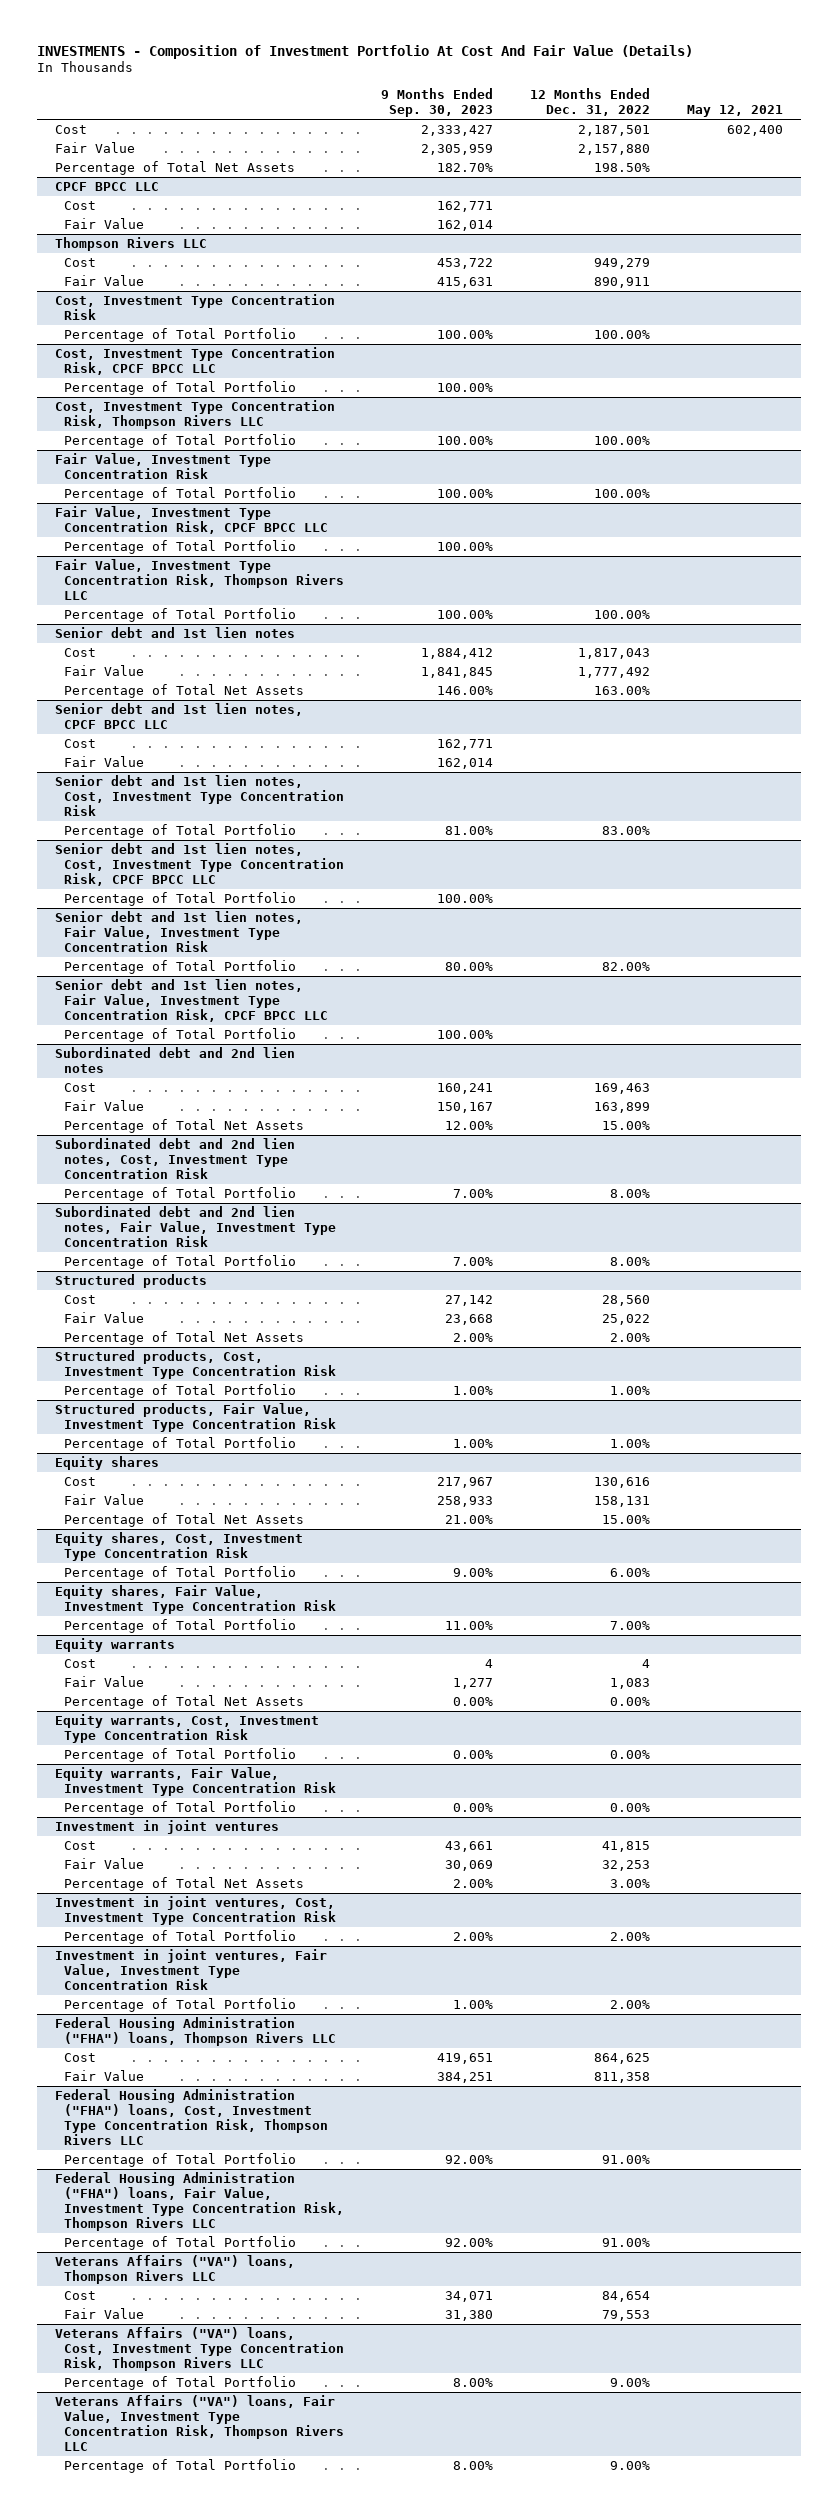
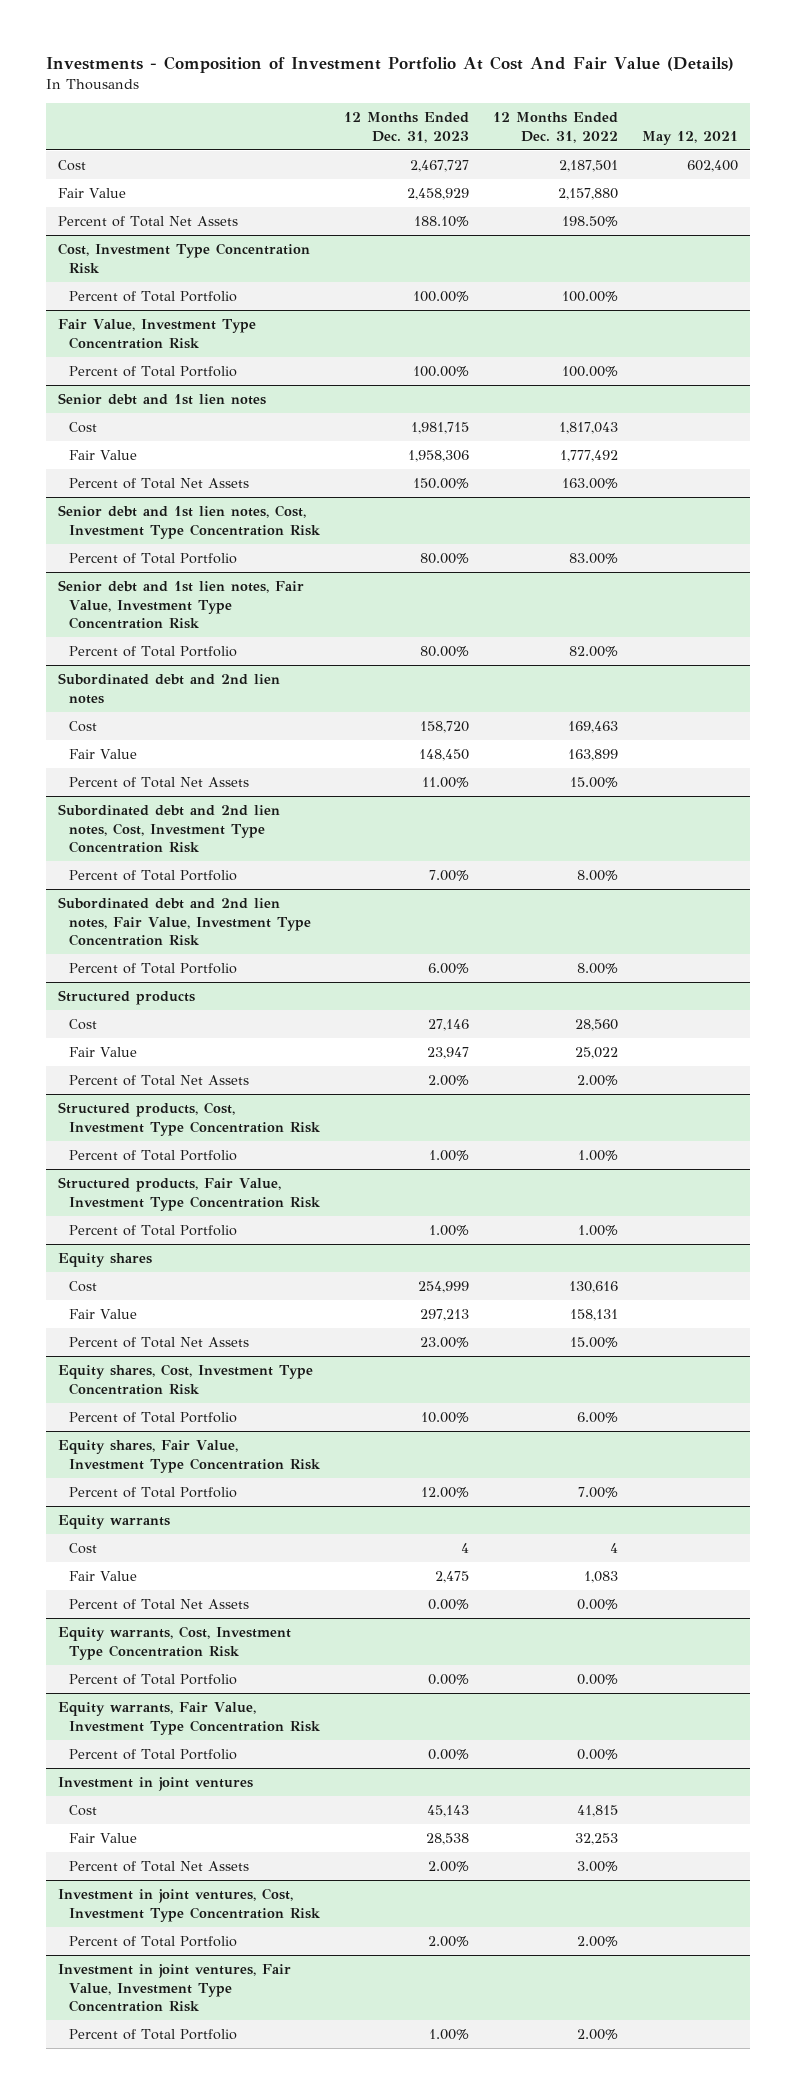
- INVESTMENTS - Composition of Investment Portfolio At Cost And Fair Value (Details)
+ Investments - Composition of Investment Portfolio At Cost And Fair Value (Details)
- | 9 Months Ended Sep. 30, 2023 | 12 Months Ended Dec. 31, 2022 | May 12, 2021
+ | 12 Months Ended Dec. 31, 2023 | 12 Months Ended Dec. 31, 2022 | May 12, 2021
- Percentage of Total Net Assets | 182.70% | 198.50% |
- CPCF BPCC LLC
- Cost | 162,771 | |
- Fair Value | 162,014 | |
- Thompson Rivers LLC
- Cost | 453,722 | 949,279 |
- Fair Value | 415,631 | 890,911 |
+ Percent of Total Net Assets | 188.10% | 198.50% |
@ Cost, Investment Type Concentration Risk
- Percentage of Total Portfolio | 100.00% | 100.00% |
- Cost, Investment Type Concentration Risk, CPCF BPCC LLC
- Percentage of Total Portfolio | 100.00% | |
- Cost, Investment Type Concentration Risk, Thompson Rivers LLC
- Percentage of Total Portfolio | 100.00% | 100.00% |
@ Cost, Investment Type Concentration Risk
+ Percent of Total Portfolio | 100.00% | 100.00% |
@ Fair Value, Investment Type Concentration Risk
- Percentage of Total Portfolio | 100.00% | 100.00% |
- Fair Value, Investment Type Concentration Risk, CPCF BPCC LLC
- Percentage of Total Portfolio | 100.00% | |
- Fair Value, Investment Type Concentration Risk, Thompson Rivers LLC
- Percentage of Total Portfolio | 100.00% | 100.00% |
@ Fair Value, Investment Type Concentration Risk
+ Percent of Total Portfolio | 100.00% | 100.00% |
@ Senior debt and 1st lien notes
- Percentage of Total Net Assets | 146.00% | 163.00% |
- Senior debt and 1st lien notes, CPCF BPCC LLC
- Cost | 162,771 | |
- Fair Value | 162,014 | |
@ Senior debt and 1st lien notes
+ Percent of Total Net Assets | 150.00% | 163.00% |
@ Senior debt and 1st lien notes, Cost, Investment Type Concentration Risk
- Percentage of Total Portfolio | 81.00% | 83.00% |
- Senior debt and 1st lien notes, Cost, Investment Type Concentration Risk, CPCF BPCC LLC
- Percentage of Total Portfolio | 100.00% | |
@ Senior debt and 1st lien notes, Cost, Investment Type Concentration Risk
+ Percent of Total Portfolio | 80.00% | 83.00% |
@ Senior debt and 1st lien notes, Fair Value, Investment Type Concentration Risk
- Percentage of Total Portfolio | 80.00% | 82.00% |
- Senior debt and 1st lien notes, Fair Value, Investment Type Concentration Risk, CPCF BPCC LLC
- Percentage of Total Portfolio | 100.00% | |
@ Senior debt and 1st lien notes, Fair Value, Investment Type Concentration Risk
+ Percent of Total Portfolio | 80.00% | 82.00% |
@ Subordinated debt and 2nd lien notes
- Percentage of Total Net Assets | 12.00% | 15.00% |
+ Percent of Total Net Assets | 11.00% | 15.00% |
@ Subordinated debt and 2nd lien notes, Cost, Investment Type Concentration Risk
- Percentage of Total Portfolio | 7.00% | 8.00% |
+ Percent of Total Portfolio | 7.00% | 8.00% |
@ Subordinated debt and 2nd lien notes, Fair Value, Investment Type Concentration Risk
- Percentage of Total Portfolio | 7.00% | 8.00% |
+ Percent of Total Portfolio | 6.00% | 8.00% |
@ Structured products
- Percentage of Total Net Assets | 2.00% | 2.00% |
+ Percent of Total Net Assets | 2.00% | 2.00% |
@ Structured products, Cost, Investment Type Concentration Risk
- Percentage of Total Portfolio | 1.00% | 1.00% |
+ Percent of Total Portfolio | 1.00% | 1.00% |
@ Structured products, Fair Value, Investment Type Concentration Risk
- Percentage of Total Portfolio | 1.00% | 1.00% |
+ Percent of Total Portfolio | 1.00% | 1.00% |
@ Equity shares
- Percentage of Total Net Assets | 21.00% | 15.00% |
+ Percent of Total Net Assets | 23.00% | 15.00% |
@ Equity shares, Cost, Investment Type Concentration Risk
- Percentage of Total Portfolio | 9.00% | 6.00% |
+ Percent of Total Portfolio | 10.00% | 6.00% |
@ Equity shares, Fair Value, Investment Type Concentration Risk
- Percentage of Total Portfolio | 11.00% | 7.00% |
+ Percent of Total Portfolio | 12.00% | 7.00% |
@ Equity warrants
- Percentage of Total Net Assets | 0.00% | 0.00% |
+ Percent of Total Net Assets | 0.00% | 0.00% |
@ Equity warrants, Cost, Investment Type Concentration Risk
- Percentage of Total Portfolio | 0.00% | 0.00% |
+ Percent of Total Portfolio | 0.00% | 0.00% |
@ Equity warrants, Fair Value, Investment Type Concentration Risk
- Percentage of Total Portfolio | 0.00% | 0.00% |
+ Percent of Total Portfolio | 0.00% | 0.00% |
@ Investment in joint ventures
- Percentage of Total Net Assets | 2.00% | 3.00% |
+ Percent of Total Net Assets | 2.00% | 3.00% |
@ Investment in joint ventures, Cost, Investment Type Concentration Risk
- Percentage of Total Portfolio | 2.00% | 2.00% |
+ Percent of Total Portfolio | 2.00% | 2.00% |
@ Investment in joint ventures, Fair Value, Investment Type Concentration Risk
- Percentage of Total Portfolio | 1.00% | 2.00% |
- Federal Housing Administration ("FHA") loans, Thompson Rivers LLC
- Cost | 419,651 | 864,625 |
- Fair Value | 384,251 | 811,358 |
- Federal Housing Administration ("FHA") loans, Cost, Investment Type Concentration Risk, Thompson Rivers LLC
- Percentage of Total Portfolio | 92.00% | 91.00% |
- Federal Housing Administration ("FHA") loans, Fair Value, Investment Type Concentration Risk, Thompson Rivers LLC
- Percentage of Total Portfolio | 92.00% | 91.00% |
- Veterans Affairs ("VA") loans, Thompson Rivers LLC
- Cost | 34,071 | 84,654 |
- Fair Value | 31,380 | 79,553 |
- Veterans Affairs ("VA") loans, Cost, Investment Type Concentration Risk, Thompson Rivers LLC
- Percentage of Total Portfolio | 8.00% | 9.00% |
- Veterans Affairs ("VA") loans, Fair Value, Investment Type Concentration Risk, Thompson Rivers LLC
- Percentage of Total Portfolio | 8.00% | 9.00% |
@ Investment in joint ventures, Fair Value, Investment Type Concentration Risk
+ Percent of Total Portfolio | 1.00% | 2.00% |

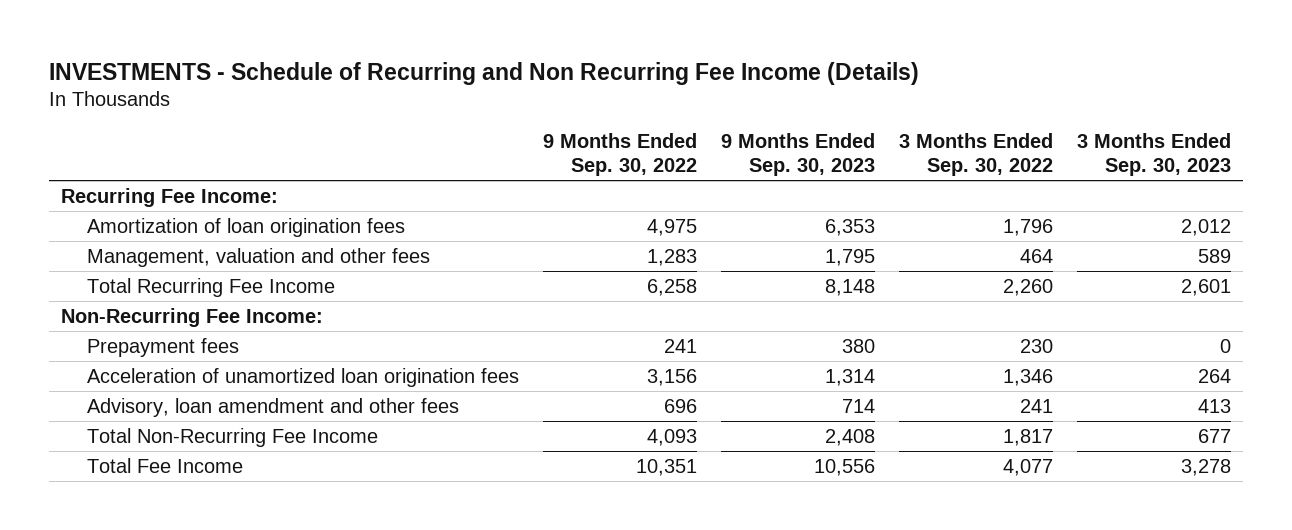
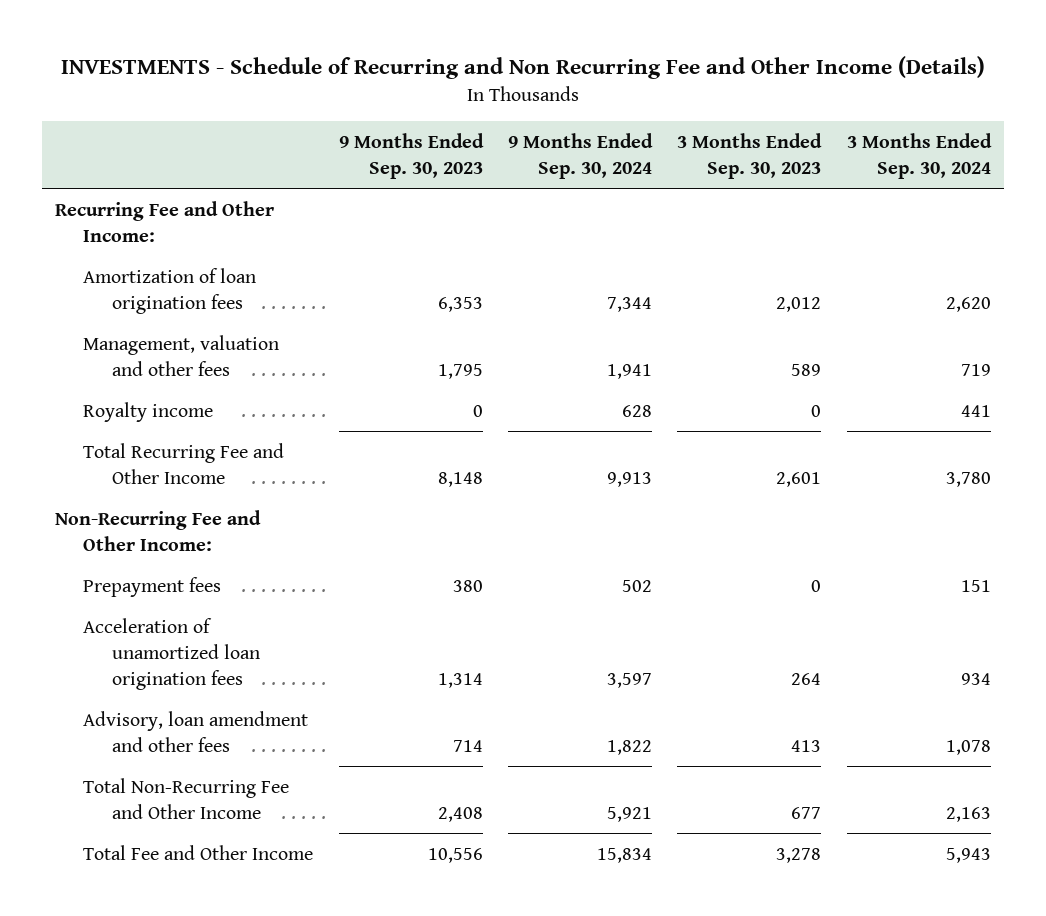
- INVESTMENTS - Schedule of Recurring and Non Recurring Fee Income (Details)
+ INVESTMENTS - Schedule of Recurring and Non Recurring Fee and Other Income (Details)
- | 9 Months Ended Sep. 30, 2022 | 9 Months Ended Sep. 30, 2023 | 3 Months Ended Sep. 30, 2022 | 3 Months Ended Sep. 30, 2023
+ | 9 Months Ended Sep. 30, 2023 | 9 Months Ended Sep. 30, 2024 | 3 Months Ended Sep. 30, 2023 | 3 Months Ended Sep. 30, 2024
- Recurring Fee Income:
+ Recurring Fee and Other Income:
- Total Recurring Fee Income | 6,258 | 8,148 | 2,260 | 2,601
- Non-Recurring Fee Income:
+ Royalty income | 0 | 628 | 0 | 441
+ Total Recurring Fee and Other Income | 8,148 | 9,913 | 2,601 | 3,780
+ Non-Recurring Fee and Other Income:
- Total Non-Recurring Fee Income | 4,093 | 2,408 | 1,817 | 677
- Total Fee Income | 10,351 | 10,556 | 4,077 | 3,278
+ Total Non-Recurring Fee and Other Income | 2,408 | 5,921 | 677 | 2,163
+ Total Fee and Other Income | 10,556 | 15,834 | 3,278 | 5,943

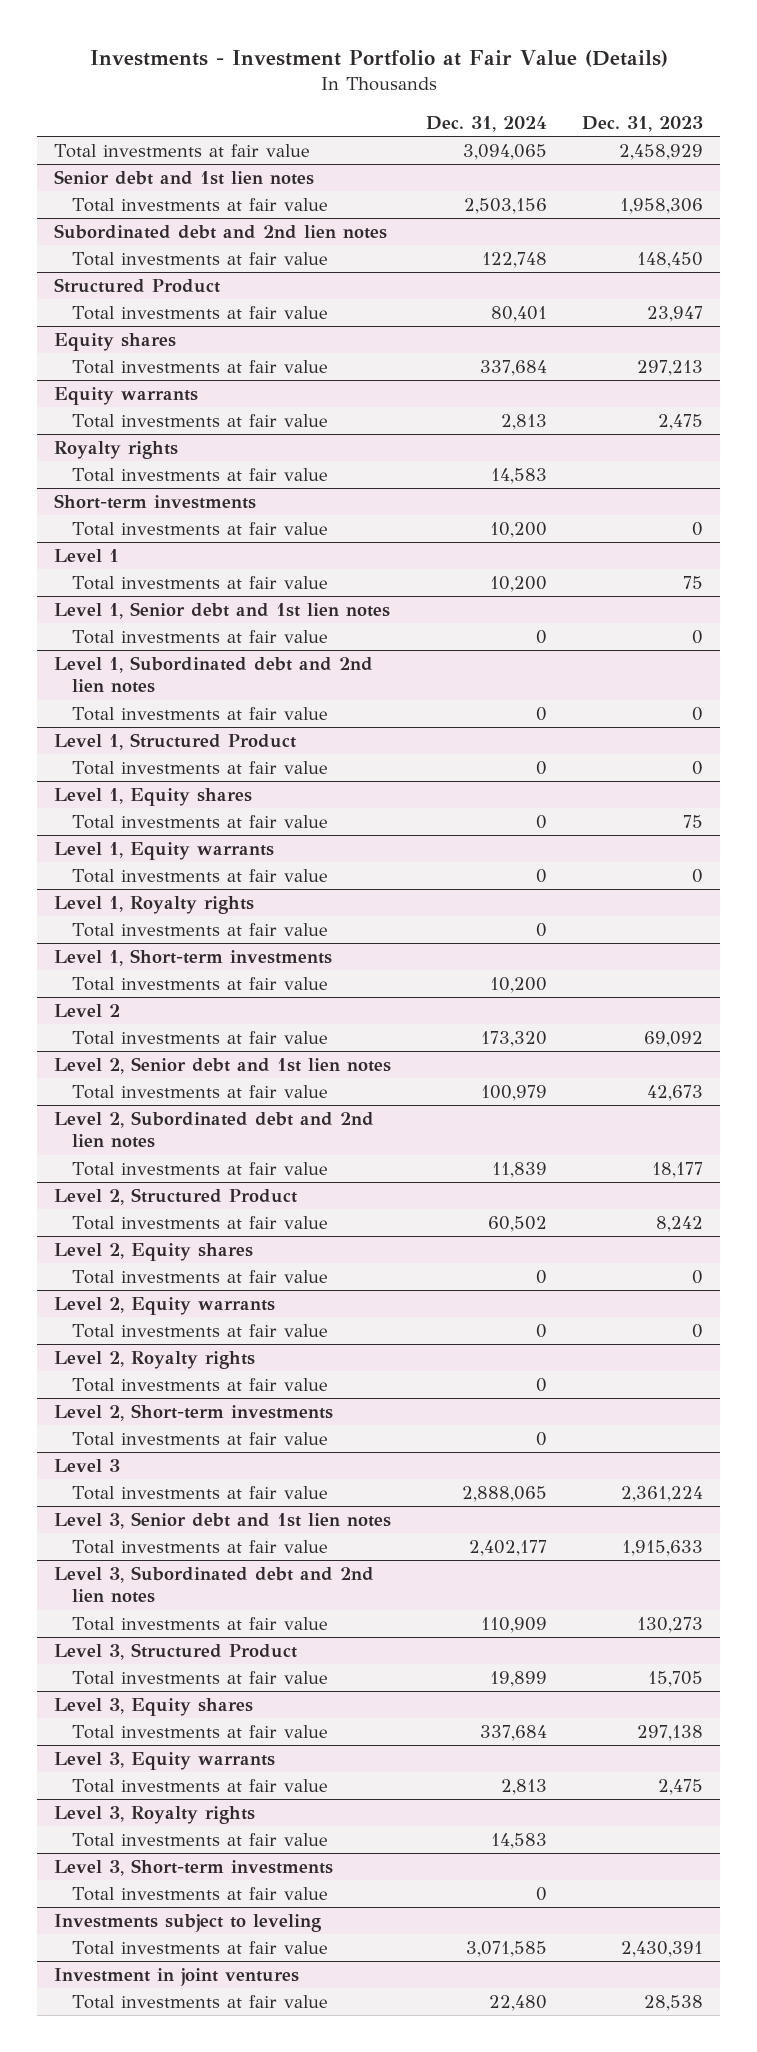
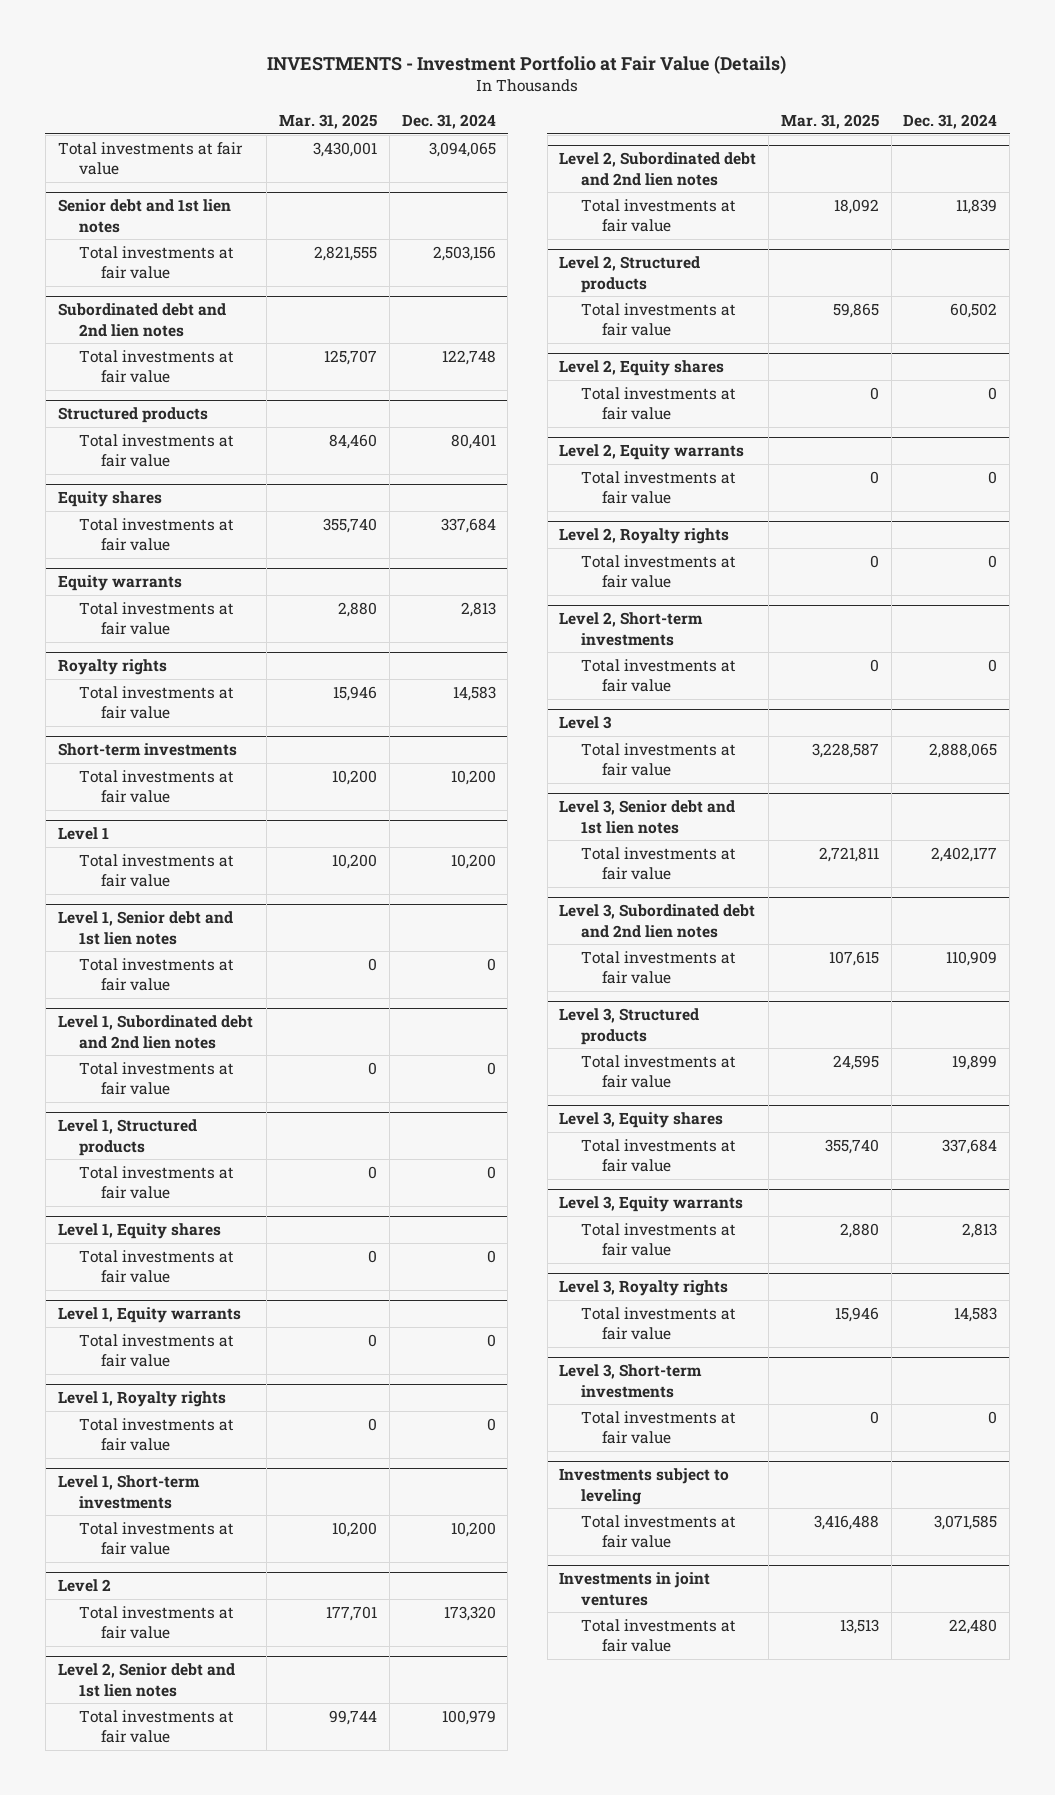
- Investments - Investment Portfolio at Fair Value (Details)
+ INVESTMENTS - Investment Portfolio at Fair Value (Details)
- | Dec. 31, 2024 | Dec. 31, 2023
+ | Mar. 31, 2025 | Dec. 31, 2024
- Structured Product
+ Structured products
- Level 1, Structured Product
+ Level 1, Structured products
- Level 2, Structured Product
+ Level 2, Structured products
- Level 3, Structured Product
+ Level 3, Structured products
- Investment in joint ventures
+ Investments in joint ventures

